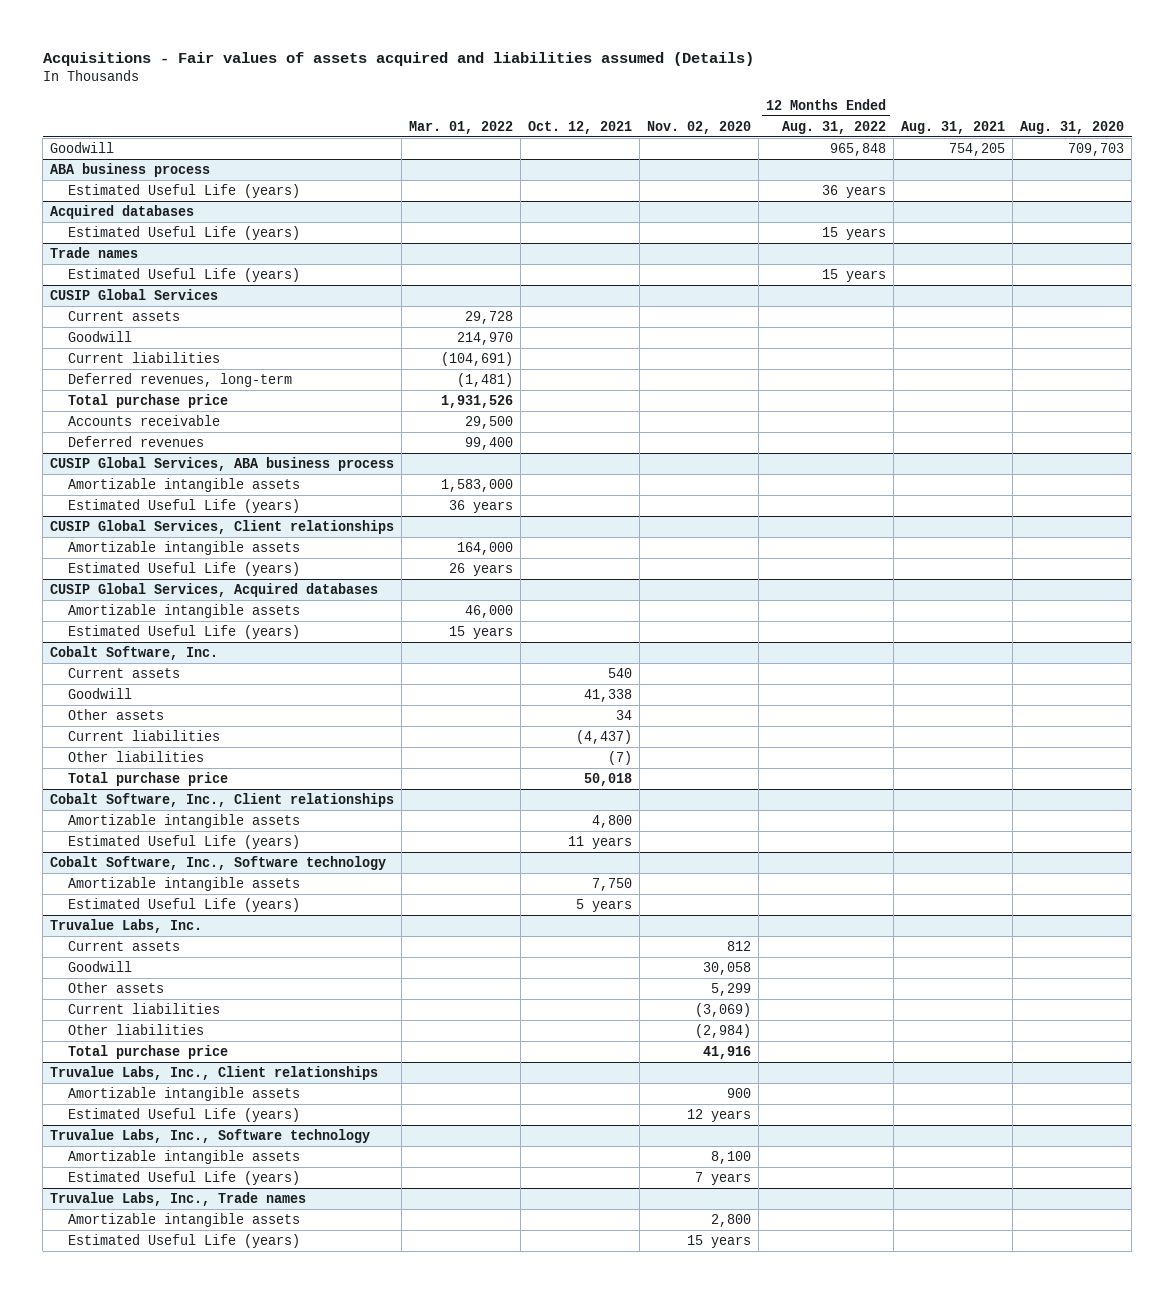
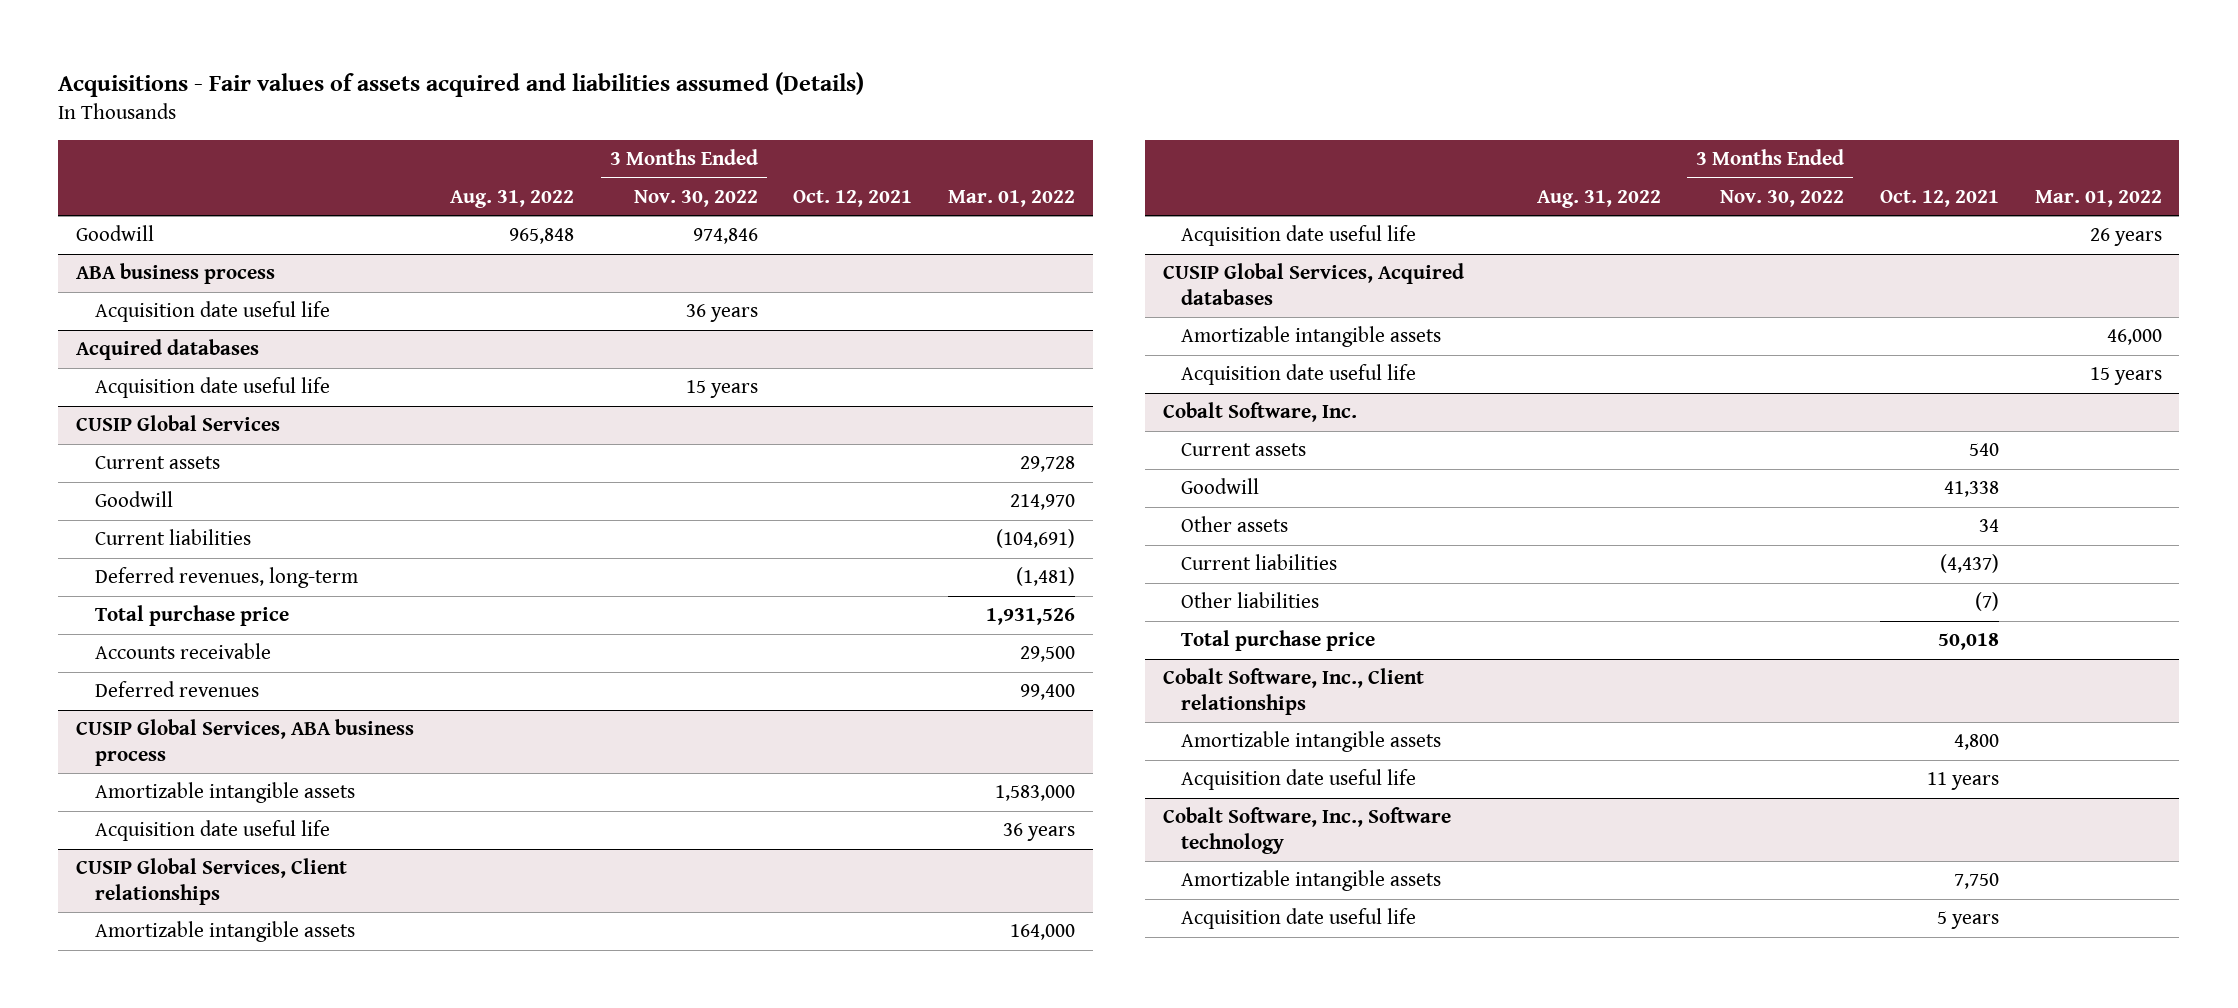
- | Mar. 01, 2022 | Oct. 12, 2021 | Nov. 02, 2020 | 12 Months Ended Aug. 31, 2022 | Aug. 31, 2021 | Aug. 31, 2020
+ | Aug. 31, 2022 | 3 Months Ended Nov. 30, 2022 | Oct. 12, 2021 | Mar. 01, 2022
@ ABA business process
- Estimated Useful Life (years) | | | | 36 years | |
+ Acquisition date useful life | | 36 years | |
@ Acquired databases
- Estimated Useful Life (years) | | | | 15 years | |
- Trade names
- Estimated Useful Life (years) | | | | 15 years | |
@ Acquired databases
+ Acquisition date useful life | | 15 years | |
@ CUSIP Global Services, ABA business process
- Estimated Useful Life (years) | 36 years | | | | |
+ Acquisition date useful life | | | | 36 years
@ CUSIP Global Services, Client relationships
- Estimated Useful Life (years) | 26 years | | | | |
+ Acquisition date useful life | | | | 26 years
@ CUSIP Global Services, Acquired databases
- Estimated Useful Life (years) | 15 years | | | | |
+ Acquisition date useful life | | | | 15 years
@ Cobalt Software, Inc., Client relationships
- Estimated Useful Life (years) | | 11 years | | | |
+ Acquisition date useful life | | | 11 years |
@ Cobalt Software, Inc., Software technology
- Estimated Useful Life (years) | | 5 years | | | |
- Truvalue Labs, Inc.
- Current assets | | | 812 | | |
- Goodwill | | | 30,058 | | |
- Other assets | | | 5,299 | | |
- Current liabilities | | | (3,069) | | |
- Other liabilities | | | (2,984) | | |
- Total purchase price | | | 41,916 | | |
- Truvalue Labs, Inc., Client relationships
- Amortizable intangible assets | | | 900 | | |
- Estimated Useful Life (years) | | | 12 years | | |
- Truvalue Labs, Inc., Software technology
- Amortizable intangible assets | | | 8,100 | | |
- Estimated Useful Life (years) | | | 7 years | | |
- Truvalue Labs, Inc., Trade names
- Amortizable intangible assets | | | 2,800 | | |
- Estimated Useful Life (years) | | | 15 years | | |
@ Cobalt Software, Inc., Software technology
+ Acquisition date useful life | | | 5 years |

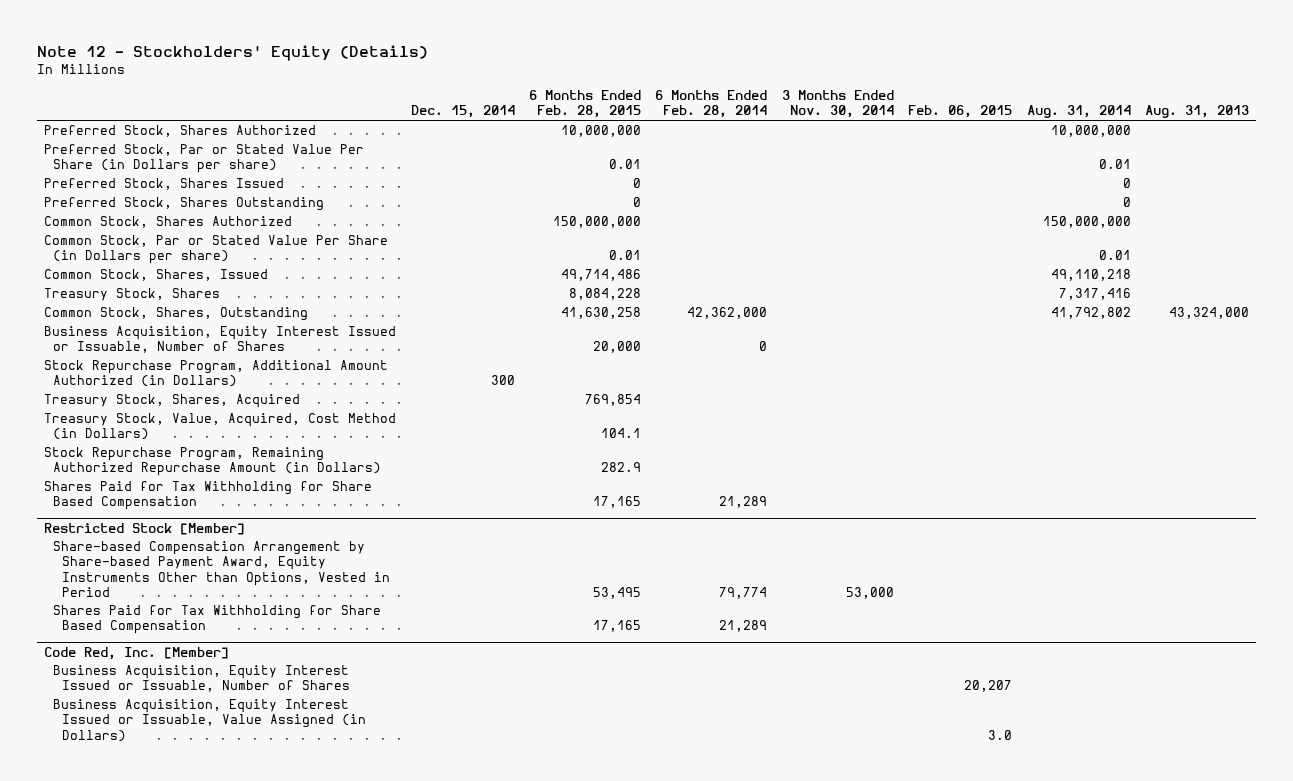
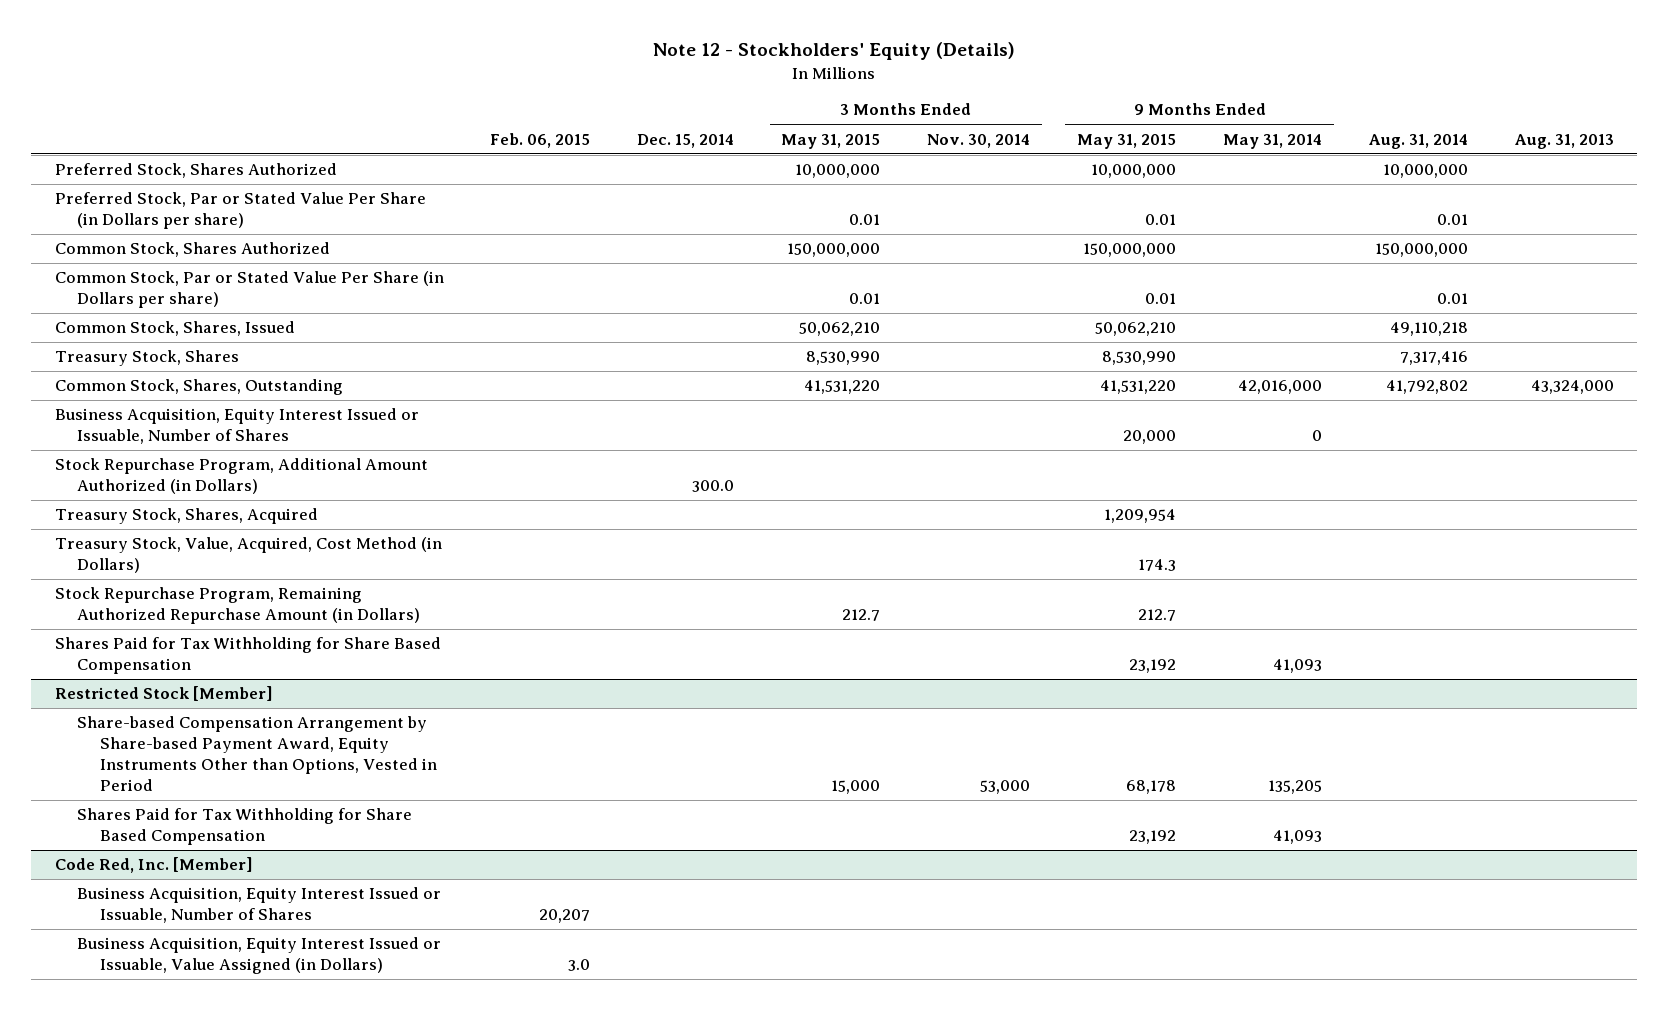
- | Dec. 15, 2014 | 6 Months Ended Feb. 28, 2015 | 6 Months Ended Feb. 28, 2014 | 3 Months Ended Nov. 30, 2014 | Feb. 06, 2015 | Aug. 31, 2014 | Aug. 31, 2013
+ | Feb. 06, 2015 | Dec. 15, 2014 | 3 Months Ended May 31, 2015 | 3 Months Ended Nov. 30, 2014 | 9 Months Ended May 31, 2015 | 9 Months Ended May 31, 2014 | Aug. 31, 2014 | Aug. 31, 2013
- Preferred Stock, Shares Issued | | 0 | | | | 0 |
- Preferred Stock, Shares Outstanding | | 0 | | | | 0 |
- Stock Repurchase Program, Additional Amount Authorized (in Dollars) | 300 | | | | | |
+ Stock Repurchase Program, Additional Amount Authorized (in Dollars) | | 300.0 | | | | | |

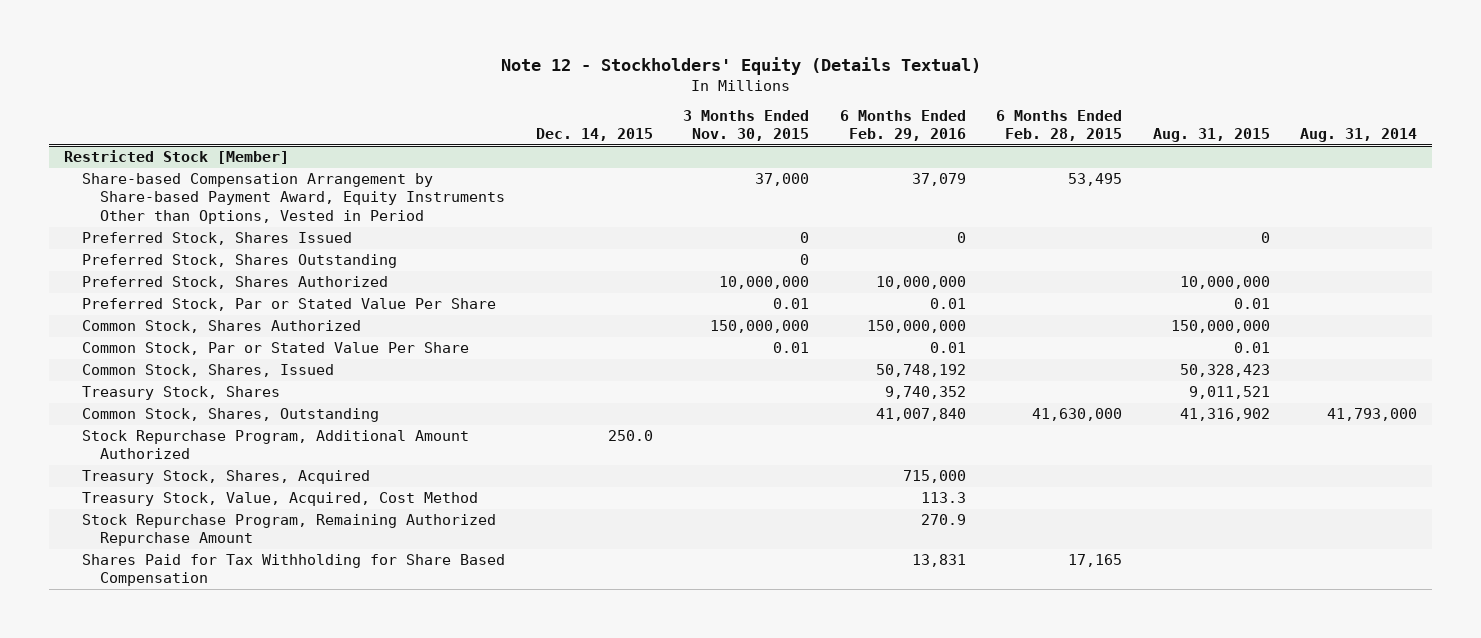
- Note 12 - Stockholders' Equity (Details)
+ Note 12 - Stockholders' Equity (Details Textual)
- | Feb. 06, 2015 | Dec. 15, 2014 | 3 Months Ended May 31, 2015 | 3 Months Ended Nov. 30, 2014 | 9 Months Ended May 31, 2015 | 9 Months Ended May 31, 2014 | Aug. 31, 2014 | Aug. 31, 2013
+ | Dec. 14, 2015 | 3 Months Ended Nov. 30, 2015 | 6 Months Ended Feb. 29, 2016 | 6 Months Ended Feb. 28, 2015 | Aug. 31, 2015 | Aug. 31, 2014
- Preferred Stock, Shares Authorized | | | 10,000,000 | | 10,000,000 | | 10,000,000 |
- Preferred Stock, Par or Stated Value Per Share (in Dollars per share) | | | 0.01 | | 0.01 | | 0.01 |
- Common Stock, Shares Authorized | | | 150,000,000 | | 150,000,000 | | 150,000,000 |
- Common Stock, Par or Stated Value Per Share (in Dollars per share) | | | 0.01 | | 0.01 | | 0.01 |
- Common Stock, Shares, Issued | | | 50,062,210 | | 50,062,210 | | 49,110,218 |
- Treasury Stock, Shares | | | 8,530,990 | | 8,530,990 | | 7,317,416 |
- Common Stock, Shares, Outstanding | | | 41,531,220 | | 41,531,220 | 42,016,000 | 41,792,802 | 43,324,000
- Business Acquisition, Equity Interest Issued or Issuable, Number of Shares | | | | | 20,000 | 0 | |
- Stock Repurchase Program, Additional Amount Authorized (in Dollars) | | 300.0 | | | | | |
- Treasury Stock, Shares, Acquired | | | | | 1,209,954 | | |
- Treasury Stock, Value, Acquired, Cost Method (in Dollars) | | | | | 174.3 | | |
- Stock Repurchase Program, Remaining Authorized Repurchase Amount (in Dollars) | | | 212.7 | | 212.7 | | |
- Shares Paid for Tax Withholding for Share Based Compensation | | | | | 23,192 | 41,093 | |
@ Restricted Stock [Member]
+ Preferred Stock, Shares Issued | | 0 | 0 | | 0 |
+ Preferred Stock, Shares Outstanding | | 0 | | | |
+ Preferred Stock, Shares Authorized | | 10,000,000 | 10,000,000 | | 10,000,000 |
+ Preferred Stock, Par or Stated Value Per Share | | 0.01 | 0.01 | | 0.01 |
+ Common Stock, Shares Authorized | | 150,000,000 | 150,000,000 | | 150,000,000 |
+ Common Stock, Par or Stated Value Per Share | | 0.01 | 0.01 | | 0.01 |
+ Common Stock, Shares, Issued | | | 50,748,192 | | 50,328,423 |
+ Treasury Stock, Shares | | | 9,740,352 | | 9,011,521 |
+ Common Stock, Shares, Outstanding | | | 41,007,840 | 41,630,000 | 41,316,902 | 41,793,000
+ Stock Repurchase Program, Additional Amount Authorized | 250.0 | | | | |
+ Treasury Stock, Shares, Acquired | | | 715,000 | | |
+ Treasury Stock, Value, Acquired, Cost Method | | | 113.3 | | |
+ Stock Repurchase Program, Remaining Authorized Repurchase Amount | | | 270.9 | | |
- Code Red, Inc. [Member]
- Business Acquisition, Equity Interest Issued or Issuable, Number of Shares | 20,207 | | | | | | |
- Business Acquisition, Equity Interest Issued or Issuable, Value Assigned (in Dollars) | 3.0 | | | | | | |

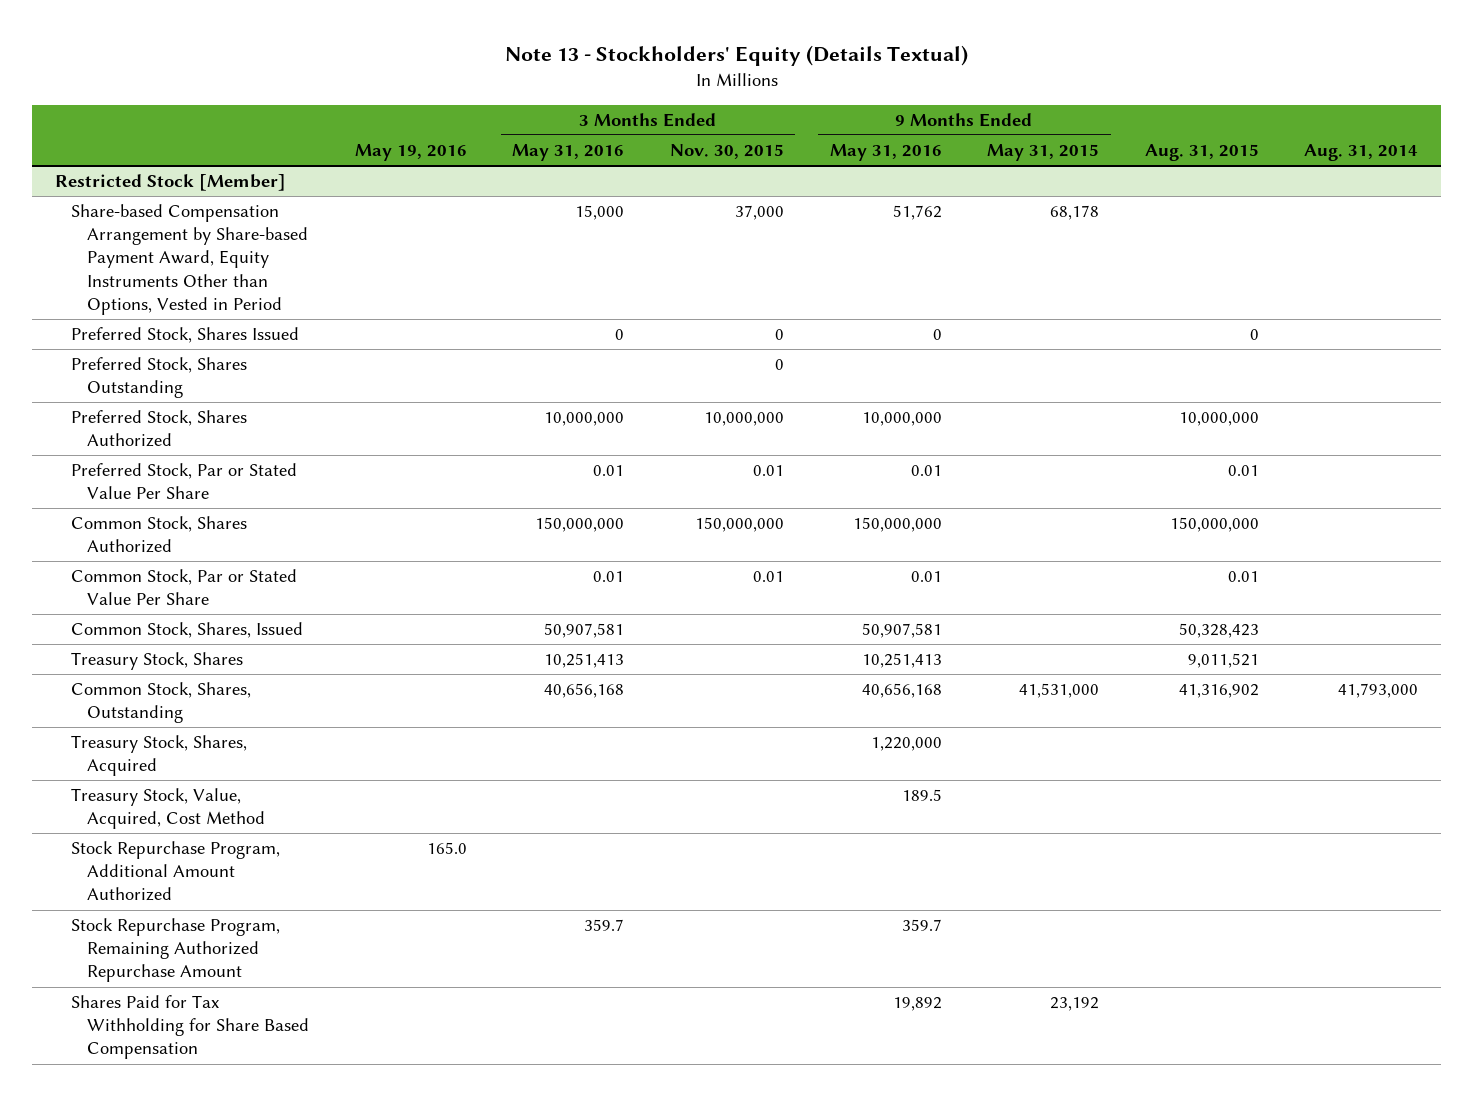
- Note 12 - Stockholders' Equity (Details Textual)
+ Note 13 - Stockholders' Equity (Details Textual)
- | Dec. 14, 2015 | 3 Months Ended Nov. 30, 2015 | 6 Months Ended Feb. 29, 2016 | 6 Months Ended Feb. 28, 2015 | Aug. 31, 2015 | Aug. 31, 2014
+ | May 19, 2016 | 3 Months Ended May 31, 2016 | 3 Months Ended Nov. 30, 2015 | 9 Months Ended May 31, 2016 | 9 Months Ended May 31, 2015 | Aug. 31, 2015 | Aug. 31, 2014
@ Restricted Stock [Member]
moved down: Stock Repurchase Program, Additional Amount Authorized | 165.0 | | | | | |

